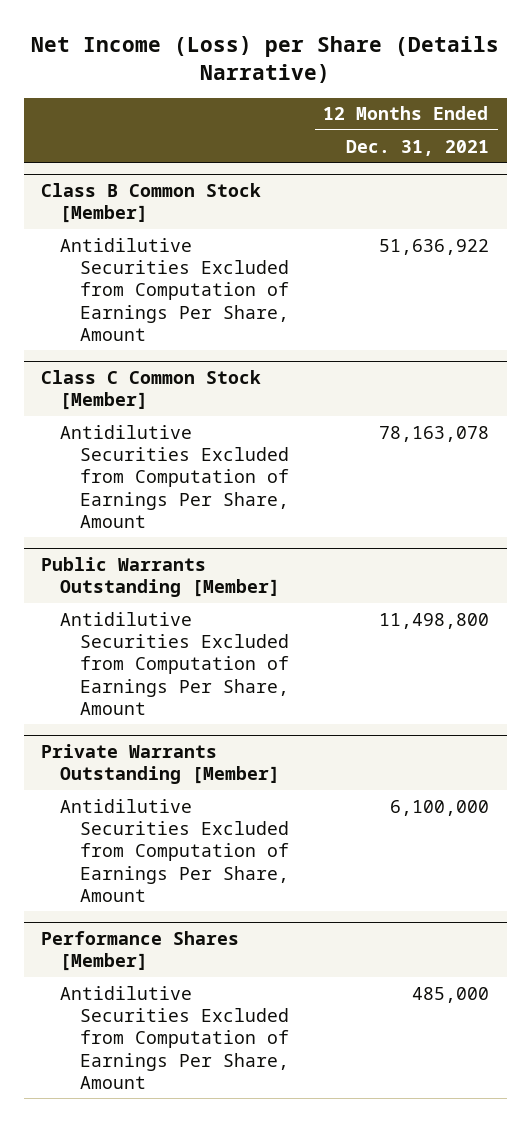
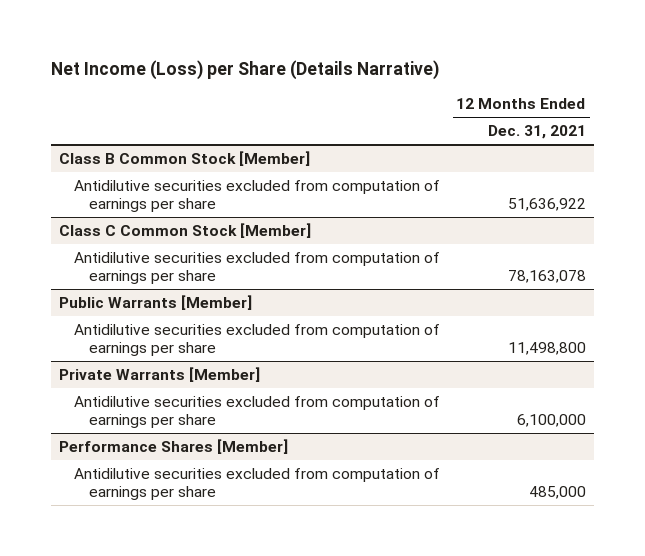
@ Class B Common Stock [Member]
- Antidilutive Securities Excluded from Computation of Earnings Per Share, Amount | 51,636,922
+ Antidilutive securities excluded from computation of earnings per share | 51,636,922
@ Class C Common Stock [Member]
- Antidilutive Securities Excluded from Computation of Earnings Per Share, Amount | 78,163,078
- Public Warrants Outstanding [Member]
- Antidilutive Securities Excluded from Computation of Earnings Per Share, Amount | 11,498,800
- Private Warrants Outstanding [Member]
- Antidilutive Securities Excluded from Computation of Earnings Per Share, Amount | 6,100,000
@ Class C Common Stock [Member]
+ Antidilutive securities excluded from computation of earnings per share | 78,163,078
+ Public Warrants [Member]
+ Antidilutive securities excluded from computation of earnings per share | 11,498,800
+ Private Warrants [Member]
+ Antidilutive securities excluded from computation of earnings per share | 6,100,000
@ Performance Shares [Member]
- Antidilutive Securities Excluded from Computation of Earnings Per Share, Amount | 485,000
+ Antidilutive securities excluded from computation of earnings per share | 485,000

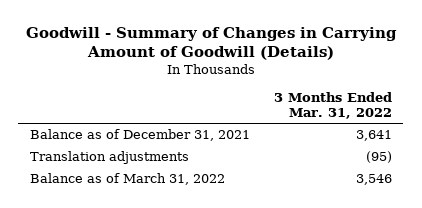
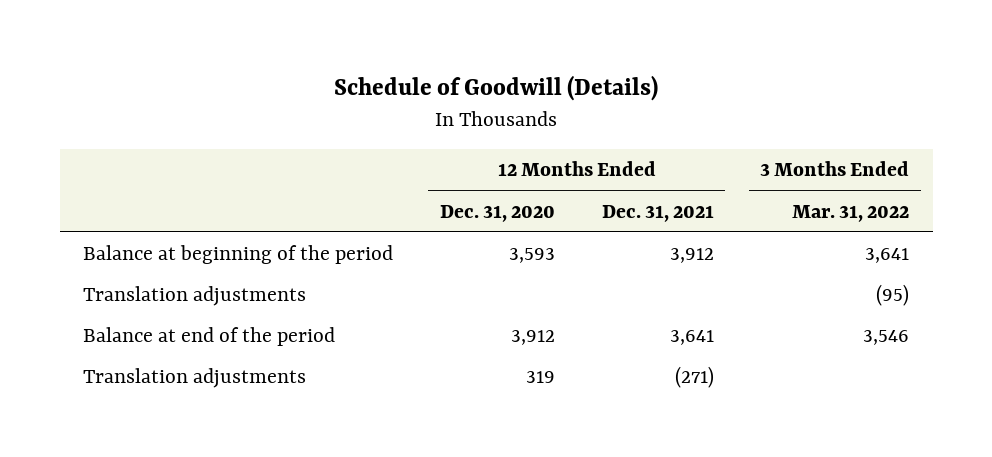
- Goodwill - Summary of Changes in Carrying Amount of Goodwill (Details)
+ Schedule of Goodwill (Details)
- | 3 Months Ended Mar. 31, 2022
+ | 12 Months Ended Dec. 31, 2020 | 12 Months Ended Dec. 31, 2021 | 3 Months Ended Mar. 31, 2022
- Balance as of December 31, 2021 | 3,641
+ Balance at beginning of the period | 3,593 | 3,912 | 3,641
- Balance as of March 31, 2022 | 3,546
+ Balance at end of the period | 3,912 | 3,641 | 3,546
+ Translation adjustments | 319 | (271) |

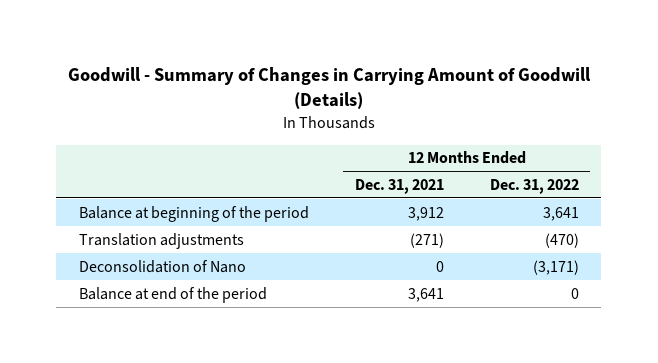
- Schedule of Goodwill (Details)
+ Goodwill - Summary of Changes in Carrying Amount of Goodwill (Details)
- | 12 Months Ended Dec. 31, 2020 | 12 Months Ended Dec. 31, 2021 | 3 Months Ended Mar. 31, 2022
+ | 12 Months Ended Dec. 31, 2021 | 12 Months Ended Dec. 31, 2022
- Translation adjustments | | | (95)
+ Deconsolidation of Nano | 0 | (3,171)
moved down: Balance at end of the period | 3,641 | 0

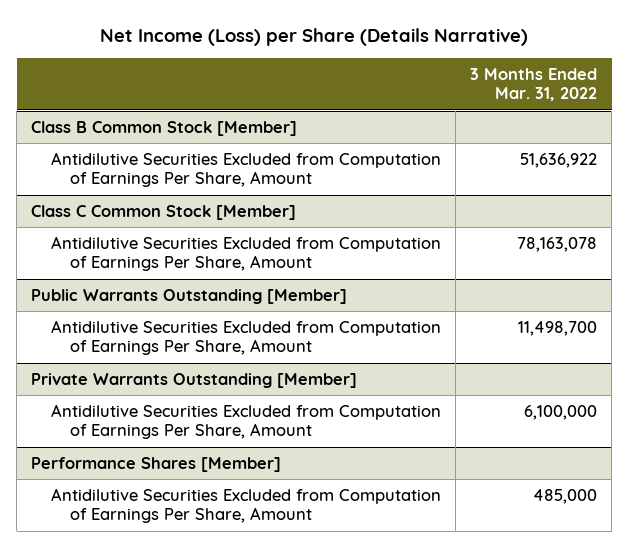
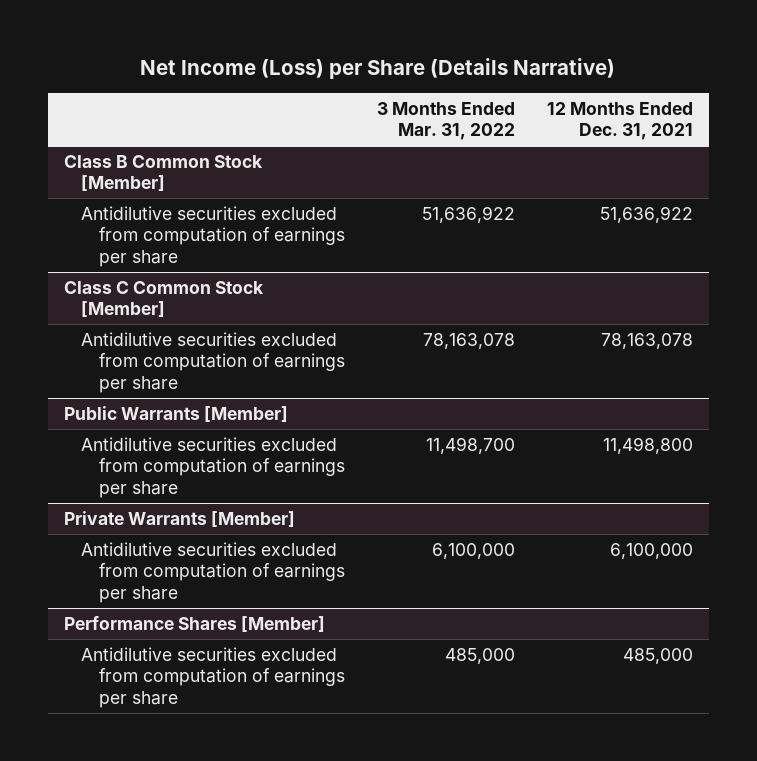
- | 3 Months Ended Mar. 31, 2022
+ | 3 Months Ended Mar. 31, 2022 | 12 Months Ended Dec. 31, 2021
@ Class B Common Stock [Member]
- Antidilutive Securities Excluded from Computation of Earnings Per Share, Amount | 51,636,922
+ Antidilutive securities excluded from computation of earnings per share | 51,636,922 | 51,636,922
@ Class C Common Stock [Member]
- Antidilutive Securities Excluded from Computation of Earnings Per Share, Amount | 78,163,078
- Public Warrants Outstanding [Member]
- Antidilutive Securities Excluded from Computation of Earnings Per Share, Amount | 11,498,700
- Private Warrants Outstanding [Member]
- Antidilutive Securities Excluded from Computation of Earnings Per Share, Amount | 6,100,000
@ Class C Common Stock [Member]
+ Antidilutive securities excluded from computation of earnings per share | 78,163,078 | 78,163,078
+ Public Warrants [Member]
+ Antidilutive securities excluded from computation of earnings per share | 11,498,700 | 11,498,800
+ Private Warrants [Member]
+ Antidilutive securities excluded from computation of earnings per share | 6,100,000 | 6,100,000
@ Performance Shares [Member]
- Antidilutive Securities Excluded from Computation of Earnings Per Share, Amount | 485,000
+ Antidilutive securities excluded from computation of earnings per share | 485,000 | 485,000

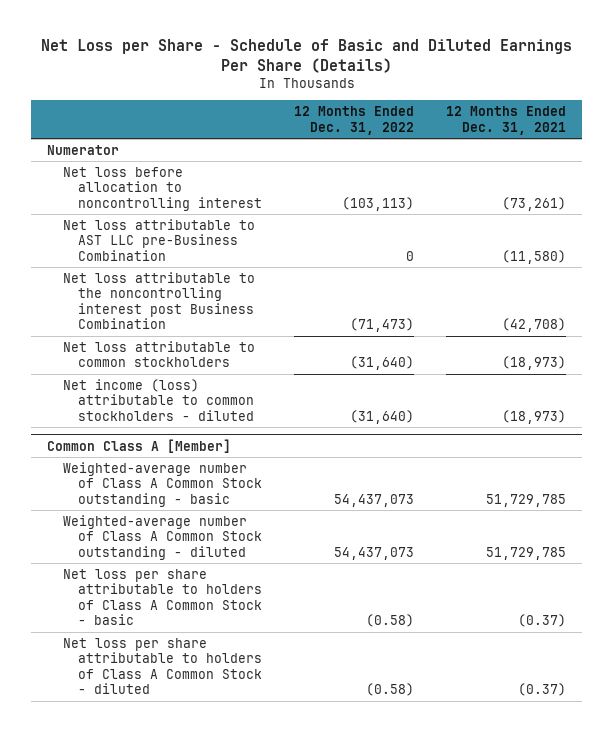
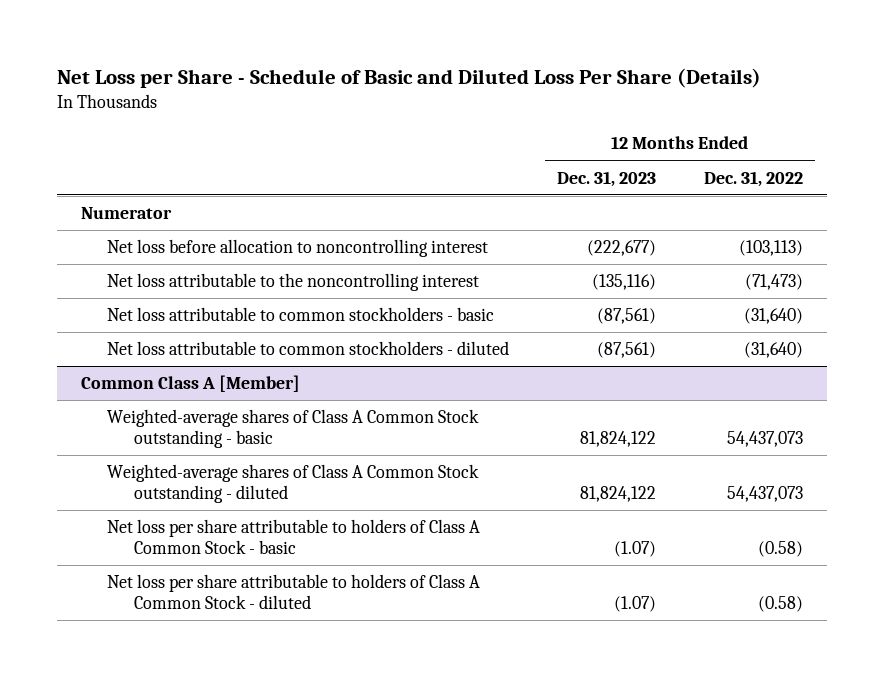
- Net Loss per Share - Schedule of Basic and Diluted Earnings Per Share (Details)
+ Net Loss per Share - Schedule of Basic and Diluted Loss Per Share (Details)
- | 12 Months Ended Dec. 31, 2022 | 12 Months Ended Dec. 31, 2021
+ | 12 Months Ended Dec. 31, 2023 | 12 Months Ended Dec. 31, 2022
- Net loss attributable to AST LLC pre-Business Combination | 0 | (11,580)
- Net loss attributable to the noncontrolling interest post Business Combination | (71,473) | (42,708)
- Net loss attributable to common stockholders | (31,640) | (18,973)
- Net income (loss) attributable to common stockholders - diluted | (31,640) | (18,973)
+ Net loss attributable to the noncontrolling interest | (135,116) | (71,473)
+ Net loss attributable to common stockholders - basic | (87,561) | (31,640)
+ Net loss attributable to common stockholders - diluted | (87,561) | (31,640)
@ Common Class A [Member]
- Weighted-average number of Class A Common Stock outstanding - basic | 54,437,073 | 51,729,785
- Weighted-average number of Class A Common Stock outstanding - diluted | 54,437,073 | 51,729,785
+ Weighted-average shares of Class A Common Stock outstanding - basic | 81,824,122 | 54,437,073
+ Weighted-average shares of Class A Common Stock outstanding - diluted | 81,824,122 | 54,437,073

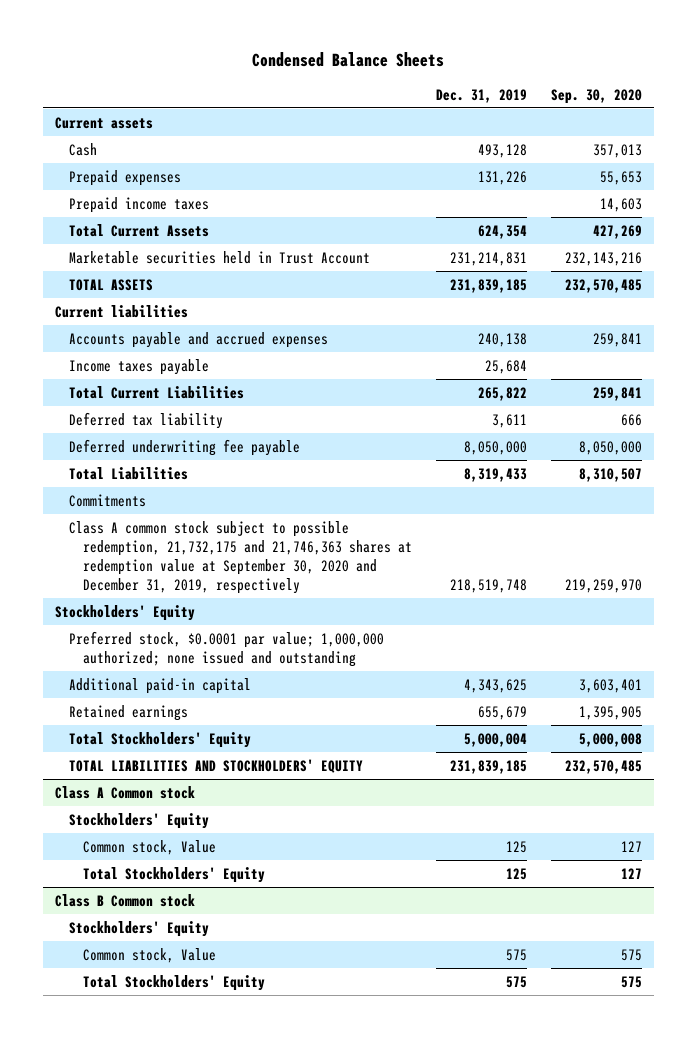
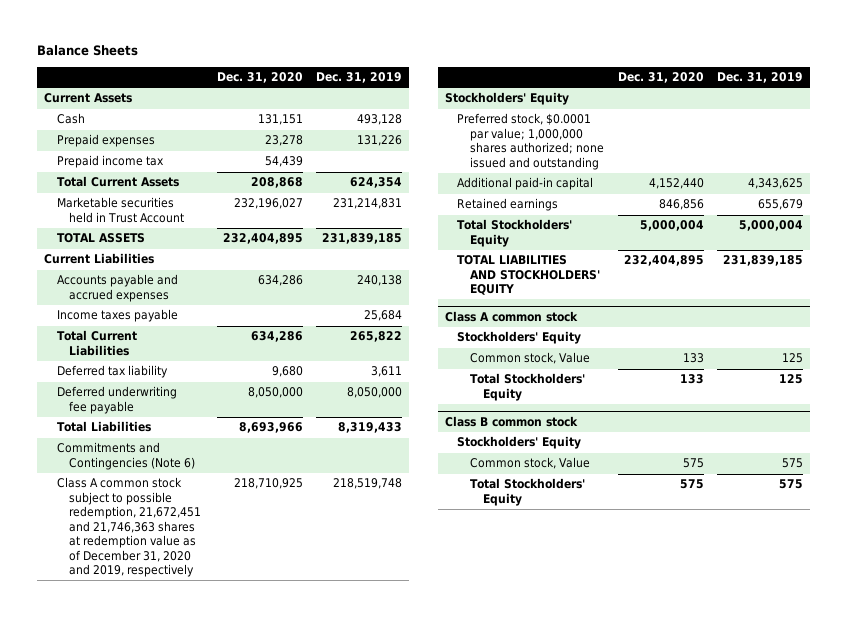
- Condensed Balance Sheets
+ Balance Sheets
- | Dec. 31, 2019 | Sep. 30, 2020
+ | Dec. 31, 2020 | Dec. 31, 2019
- Current assets
+ Current Assets
- Prepaid income taxes | | 14,603
+ Prepaid income tax | 54,439 |
- Current liabilities
+ Current Liabilities
- Commitments
- Class A common stock subject to possible redemption, 21,732,175 and 21,746,363 shares at redemption value at September 30, 2020 and December 31, 2019, respectively | 218,519,748 | 219,259,970
+ Commitments and Contingencies (Note 6)
+ Class A common stock subject to possible redemption, 21,672,451 and 21,746,363 shares at redemption value as of December 31, 2020 and 2019, respectively | 218,710,925 | 218,519,748
- Preferred stock, $0.0001 par value; 1,000,000 authorized; none issued and outstanding
+ Preferred stock, $0.0001 par value; 1,000,000 shares authorized; none issued and outstanding
- Class A Common stock
+ Class A common stock
- Class B Common stock
+ Class B common stock

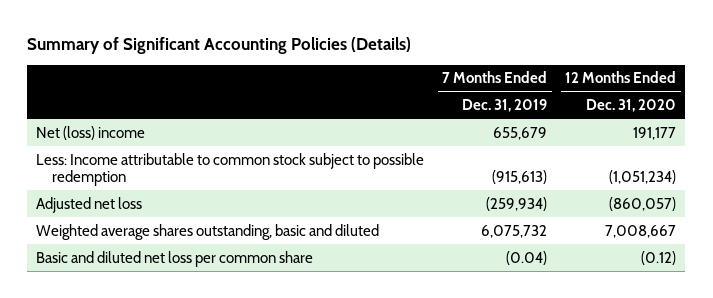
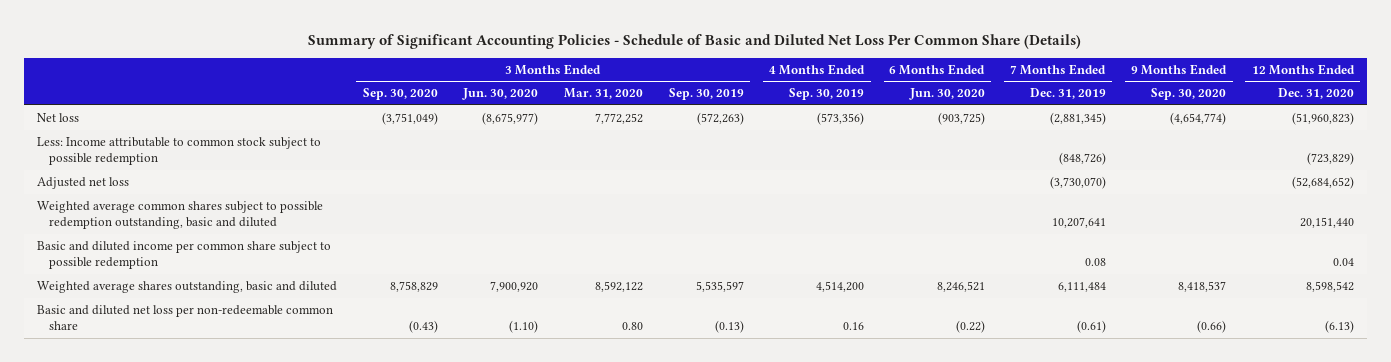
- Summary of Significant Accounting Policies (Details)
+ Summary of Significant Accounting Policies - Schedule of Basic and Diluted Net Loss Per Common Share (Details)
- | 7 Months Ended Dec. 31, 2019 | 12 Months Ended Dec. 31, 2020
+ | 3 Months Ended Sep. 30, 2020 | 3 Months Ended Jun. 30, 2020 | 3 Months Ended Mar. 31, 2020 | 3 Months Ended Sep. 30, 2019 | 4 Months Ended Sep. 30, 2019 | 6 Months Ended Jun. 30, 2020 | 7 Months Ended Dec. 31, 2019 | 9 Months Ended Sep. 30, 2020 | 12 Months Ended Dec. 31, 2020
- Net (loss) income | 655,679 | 191,177
- Less: Income attributable to common stock subject to possible redemption | (915,613) | (1,051,234)
- Adjusted net loss | (259,934) | (860,057)
- Weighted average shares outstanding, basic and diluted | 6,075,732 | 7,008,667
- Basic and diluted net loss per common share | (0.04) | (0.12)
+ Net loss | (3,751,049) | (8,675,977) | 7,772,252 | (572,263) | (573,356) | (903,725) | (2,881,345) | (4,654,774) | (51,960,823)
+ Less: Income attributable to common stock subject to possible redemption | | | | | | | (848,726) | | (723,829)
+ Adjusted net loss | | | | | | | (3,730,070) | | (52,684,652)
+ Weighted average common shares subject to possible redemption outstanding, basic and diluted | | | | | | | 10,207,641 | | 20,151,440
+ Basic and diluted income per common share subject to possible redemption | | | | | | | 0.08 | | 0.04
+ Weighted average shares outstanding, basic and diluted | 8,758,829 | 7,900,920 | 8,592,122 | 5,535,597 | 4,514,200 | 8,246,521 | 6,111,484 | 8,418,537 | 8,598,542
+ Basic and diluted net loss per non-redeemable common share | (0.43) | (1.10) | 0.80 | (0.13) | 0.16 | (0.22) | (0.61) | (0.66) | (6.13)

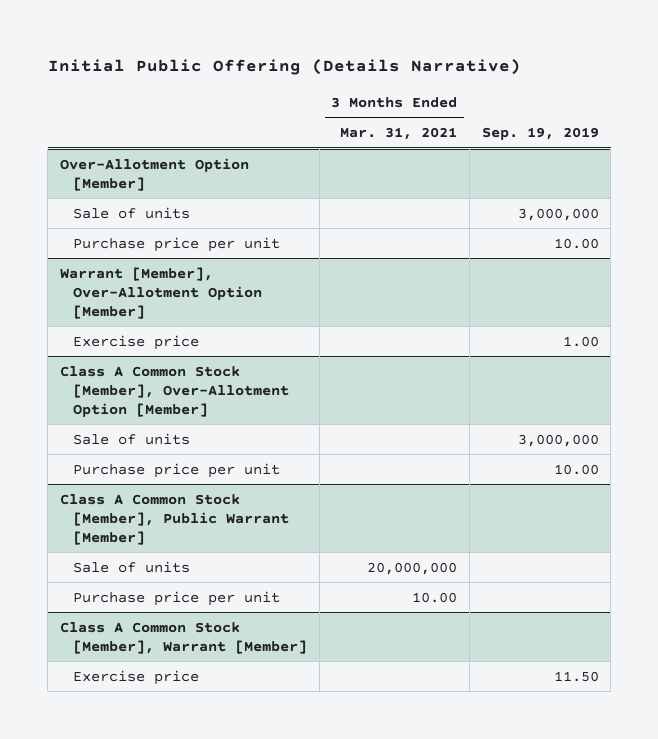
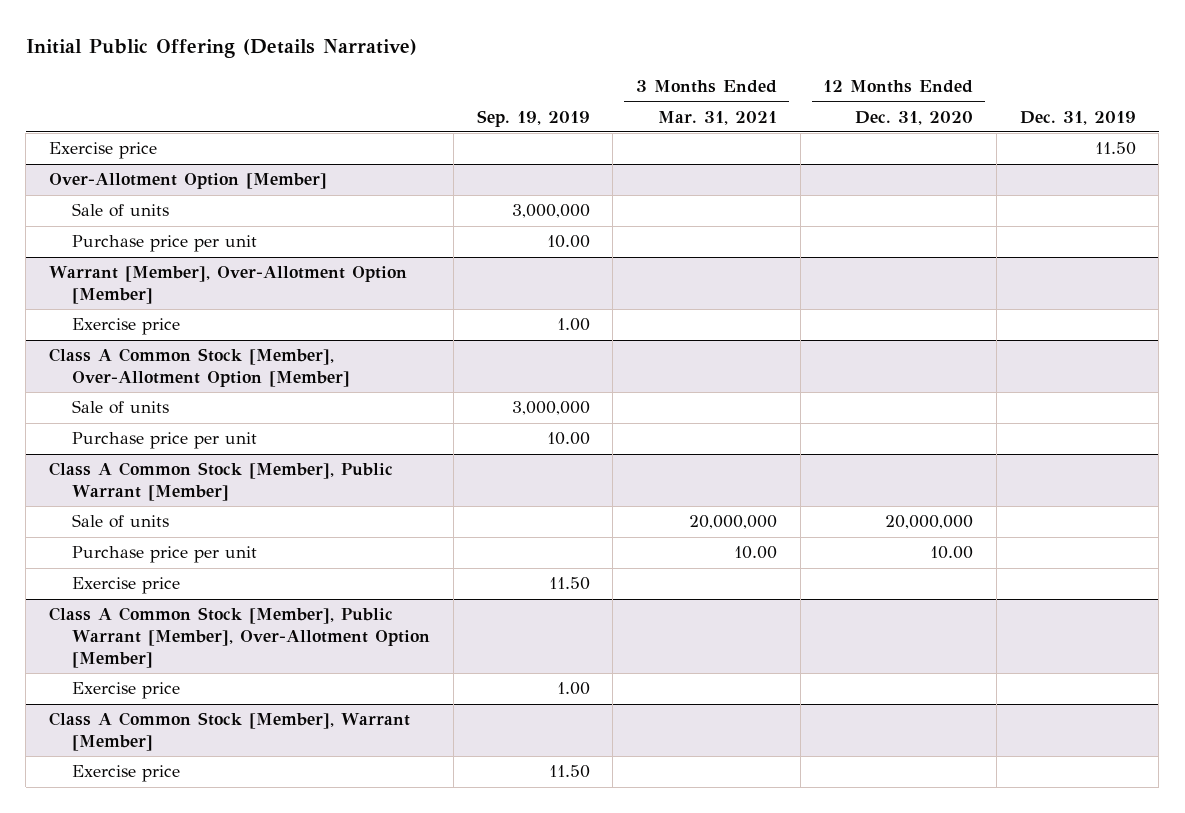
- | 3 Months Ended Mar. 31, 2021 | Sep. 19, 2019
+ | Sep. 19, 2019 | 3 Months Ended Mar. 31, 2021 | 12 Months Ended Dec. 31, 2020 | Dec. 31, 2019
+ Exercise price | | | | 11.50
@ Class A Common Stock [Member], Public Warrant [Member]
+ Exercise price | 11.50 | | |
+ Class A Common Stock [Member], Public Warrant [Member], Over-Allotment Option [Member]
+ Exercise price | 1.00 | | |

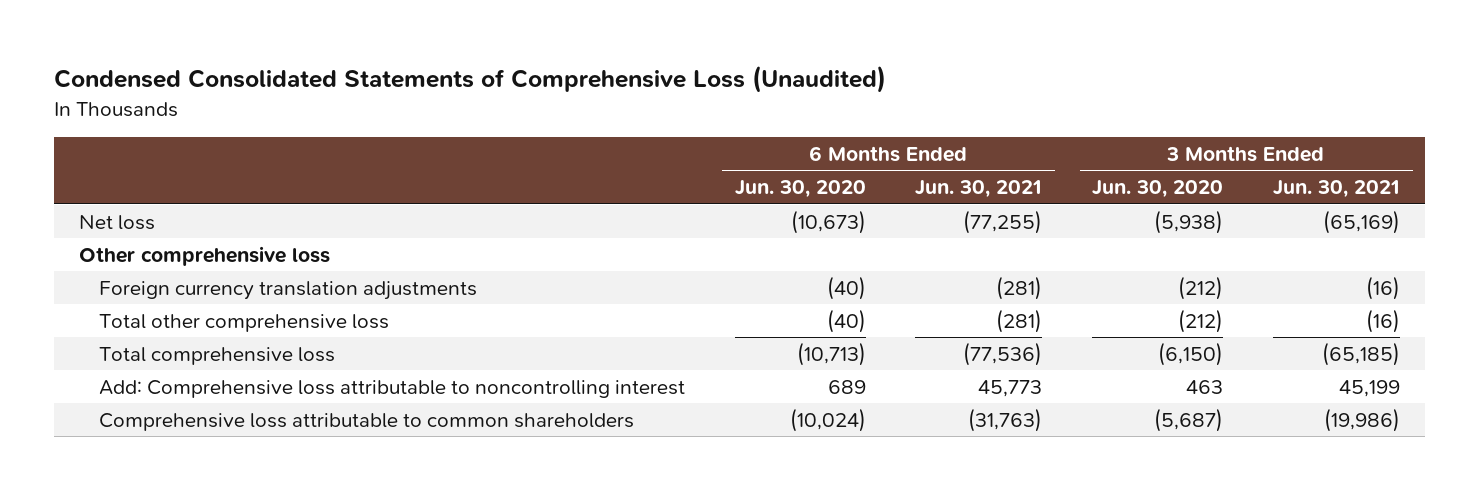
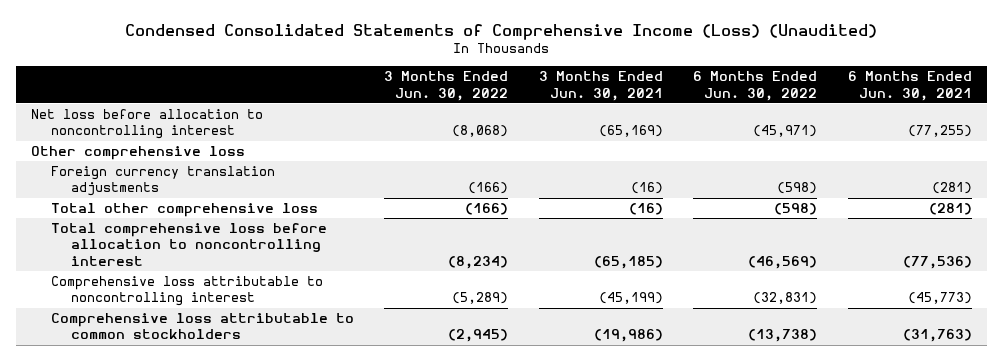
- Condensed Consolidated Statements of Comprehensive Loss (Unaudited)
+ Condensed Consolidated Statements of Comprehensive Income (Loss) (Unaudited)
- | 6 Months Ended Jun. 30, 2020 | 6 Months Ended Jun. 30, 2021 | 3 Months Ended Jun. 30, 2020 | 3 Months Ended Jun. 30, 2021
+ | 3 Months Ended Jun. 30, 2022 | 3 Months Ended Jun. 30, 2021 | 6 Months Ended Jun. 30, 2022 | 6 Months Ended Jun. 30, 2021
- Net loss | (10,673) | (77,255) | (5,938) | (65,169)
+ Net loss before allocation to noncontrolling interest | (8,068) | (65,169) | (45,971) | (77,255)
- Total comprehensive loss | (10,713) | (77,536) | (6,150) | (65,185)
- Add: Comprehensive loss attributable to noncontrolling interest | 689 | 45,773 | 463 | 45,199
- Comprehensive loss attributable to common shareholders | (10,024) | (31,763) | (5,687) | (19,986)
+ Total comprehensive loss before allocation to noncontrolling interest | (8,234) | (65,185) | (46,569) | (77,536)
+ Comprehensive loss attributable to noncontrolling interest | (5,289) | (45,199) | (32,831) | (45,773)
+ Comprehensive loss attributable to common stockholders | (2,945) | (19,986) | (13,738) | (31,763)

